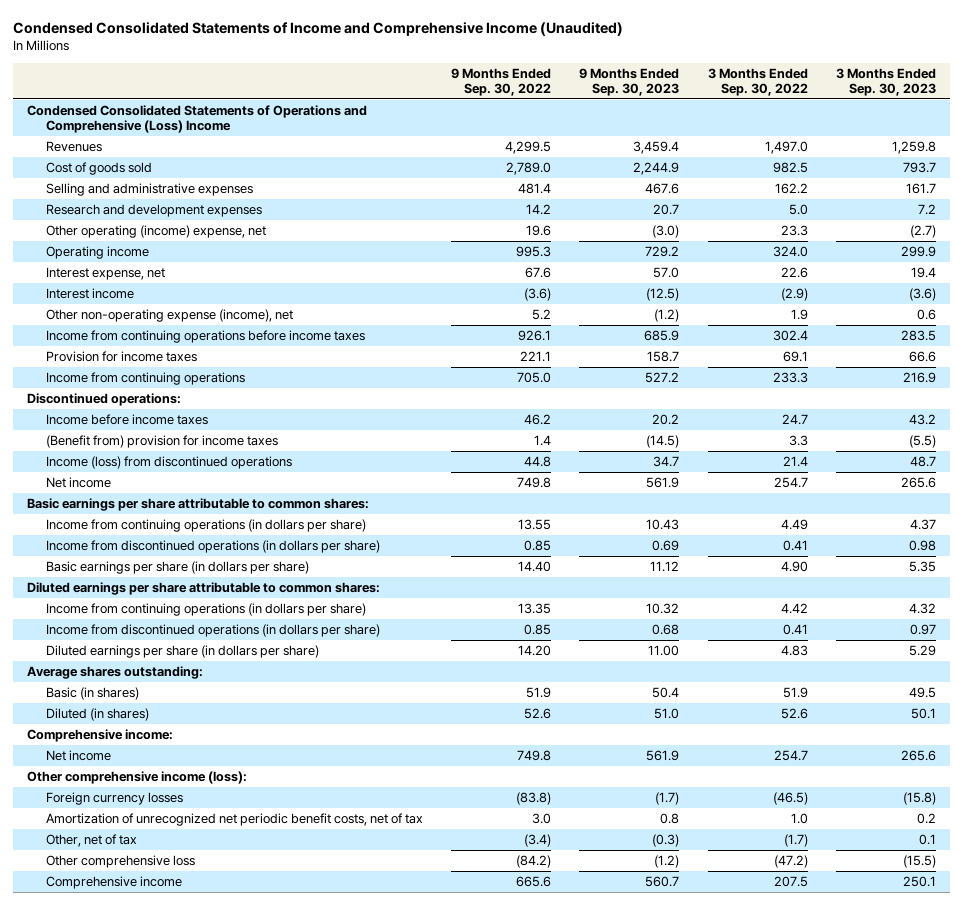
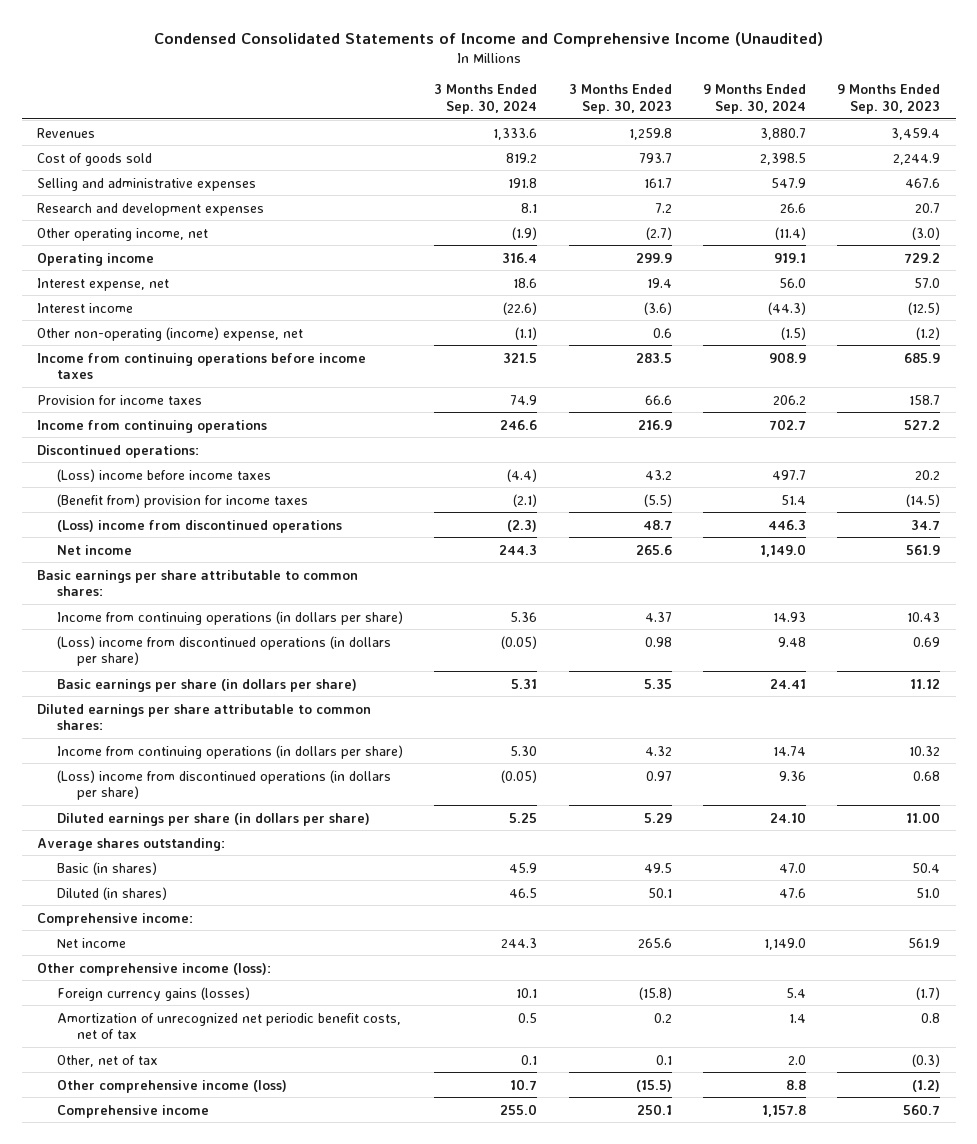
- | 9 Months Ended Sep. 30, 2022 | 9 Months Ended Sep. 30, 2023 | 3 Months Ended Sep. 30, 2022 | 3 Months Ended Sep. 30, 2023
+ | 3 Months Ended Sep. 30, 2024 | 3 Months Ended Sep. 30, 2023 | 9 Months Ended Sep. 30, 2024 | 9 Months Ended Sep. 30, 2023
- Condensed Consolidated Statements of Operations and Comprehensive (Loss) Income
- Other operating (income) expense, net | 19.6 | (3.0) | 23.3 | (2.7)
+ Other operating income, net | (1.9) | (2.7) | (11.4) | (3.0)
- Other non-operating expense (income), net | 5.2 | (1.2) | 1.9 | 0.6
+ Other non-operating (income) expense, net | (1.1) | 0.6 | (1.5) | (1.2)
- Income before income taxes | 46.2 | 20.2 | 24.7 | 43.2
+ (Loss) income before income taxes | (4.4) | 43.2 | 497.7 | 20.2
- Income (loss) from discontinued operations | 44.8 | 34.7 | 21.4 | 48.7
+ (Loss) income from discontinued operations | (2.3) | 48.7 | 446.3 | 34.7
- Income from discontinued operations (in dollars per share) | 0.85 | 0.69 | 0.41 | 0.98
+ (Loss) income from discontinued operations (in dollars per share) | (0.05) | 0.98 | 9.48 | 0.69
- Income from discontinued operations (in dollars per share) | 0.85 | 0.68 | 0.41 | 0.97
+ (Loss) income from discontinued operations (in dollars per share) | (0.05) | 0.97 | 9.36 | 0.68
- Foreign currency losses | (83.8) | (1.7) | (46.5) | (15.8)
+ Foreign currency gains (losses) | 10.1 | (15.8) | 5.4 | (1.7)
- Other comprehensive loss | (84.2) | (1.2) | (47.2) | (15.5)
+ Other comprehensive income (loss) | 10.7 | (15.5) | 8.8 | (1.2)

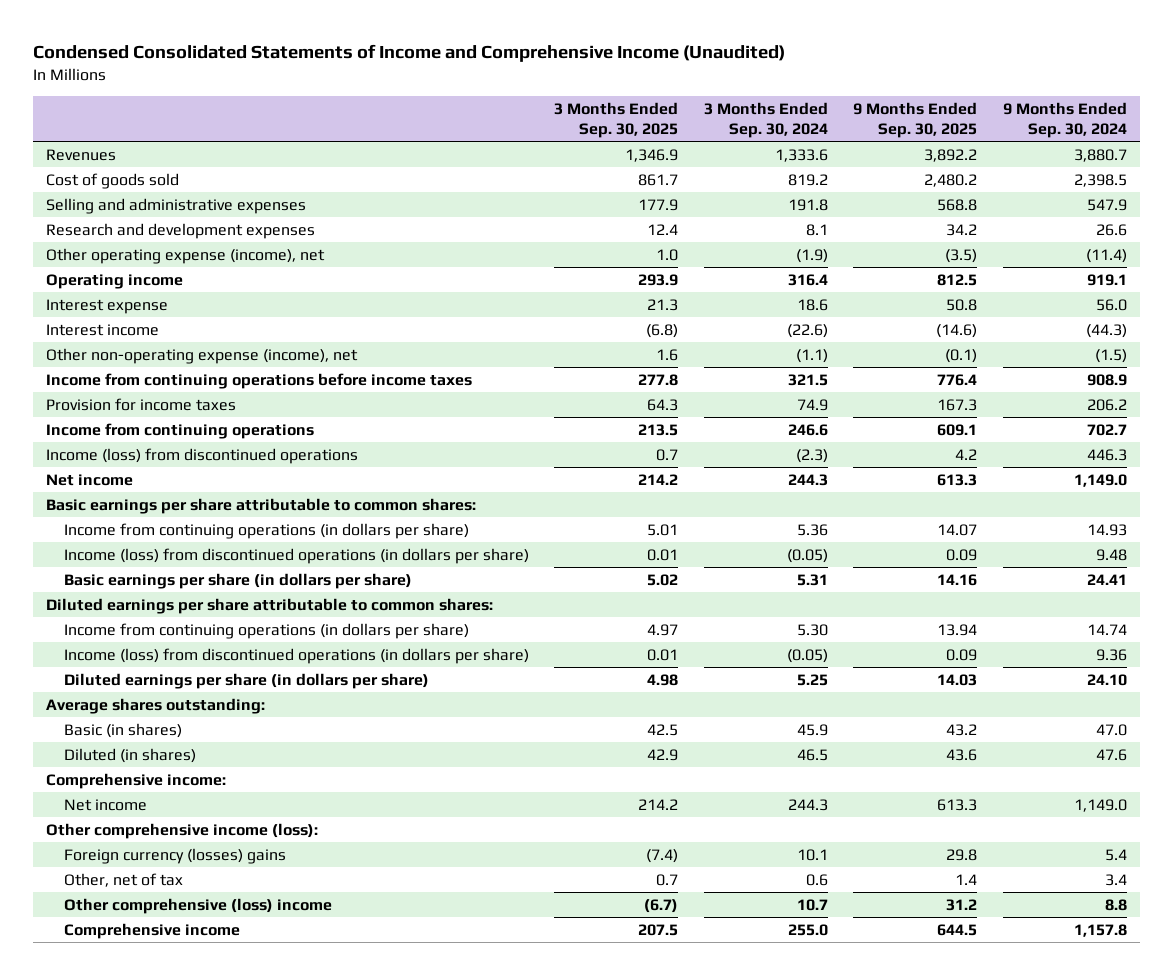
- | 3 Months Ended Sep. 30, 2024 | 3 Months Ended Sep. 30, 2023 | 9 Months Ended Sep. 30, 2024 | 9 Months Ended Sep. 30, 2023
+ | 3 Months Ended Sep. 30, 2025 | 3 Months Ended Sep. 30, 2024 | 9 Months Ended Sep. 30, 2025 | 9 Months Ended Sep. 30, 2024
- Other operating income, net | (1.9) | (2.7) | (11.4) | (3.0)
+ Other operating expense (income), net | 1.0 | (1.9) | (3.5) | (11.4)
- Interest expense, net | 18.6 | 19.4 | 56.0 | 57.0
+ Interest expense | 21.3 | 18.6 | 50.8 | 56.0
- Other non-operating (income) expense, net | (1.1) | 0.6 | (1.5) | (1.2)
+ Other non-operating expense (income), net | 1.6 | (1.1) | (0.1) | (1.5)
- Discontinued operations:
- (Loss) income before income taxes | (4.4) | 43.2 | 497.7 | 20.2
- (Benefit from) provision for income taxes | (2.1) | (5.5) | 51.4 | (14.5)
- (Loss) income from discontinued operations | (2.3) | 48.7 | 446.3 | 34.7
+ Income (loss) from discontinued operations | 0.7 | (2.3) | 4.2 | 446.3
- (Loss) income from discontinued operations (in dollars per share) | (0.05) | 0.98 | 9.48 | 0.69
+ Income (loss) from discontinued operations (in dollars per share) | 0.01 | (0.05) | 0.09 | 9.48
- (Loss) income from discontinued operations (in dollars per share) | (0.05) | 0.97 | 9.36 | 0.68
+ Income (loss) from discontinued operations (in dollars per share) | 0.01 | (0.05) | 0.09 | 9.36
- Foreign currency gains (losses) | 10.1 | (15.8) | 5.4 | (1.7)
- Amortization of unrecognized net periodic benefit costs, net of tax | 0.5 | 0.2 | 1.4 | 0.8
- Other, net of tax | 0.1 | 0.1 | 2.0 | (0.3)
- Other comprehensive income (loss) | 10.7 | (15.5) | 8.8 | (1.2)
+ Foreign currency (losses) gains | (7.4) | 10.1 | 29.8 | 5.4
+ Other, net of tax | 0.7 | 0.6 | 1.4 | 3.4
+ Other comprehensive (loss) income | (6.7) | 10.7 | 31.2 | 8.8

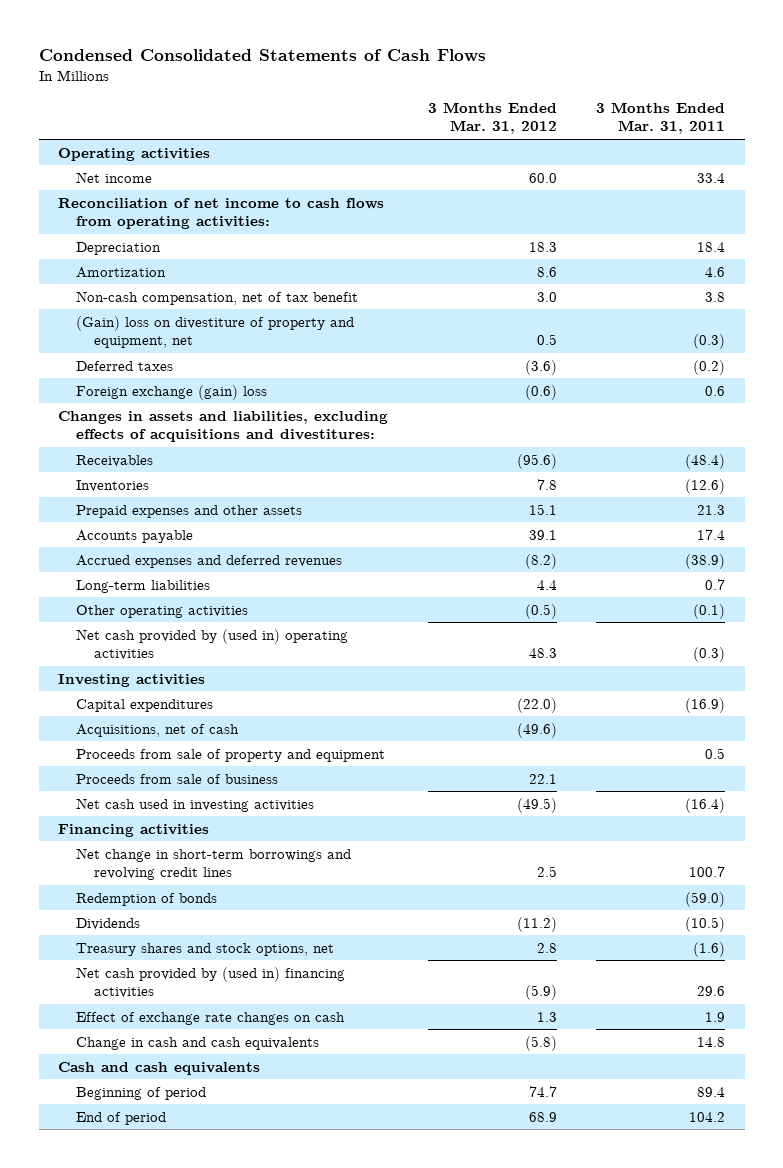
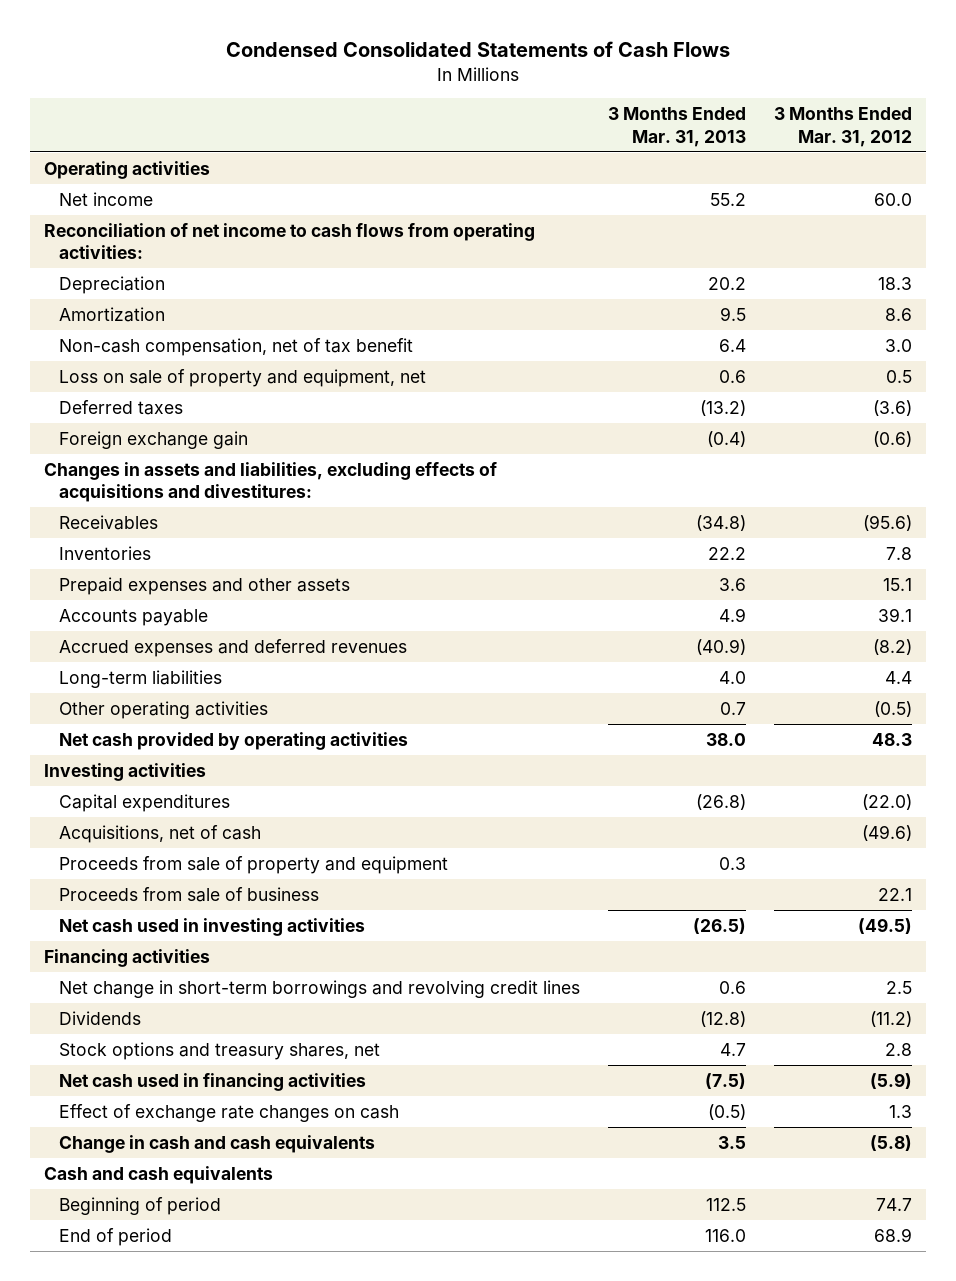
- | 3 Months Ended Mar. 31, 2012 | 3 Months Ended Mar. 31, 2011
+ | 3 Months Ended Mar. 31, 2013 | 3 Months Ended Mar. 31, 2012
- (Gain) loss on divestiture of property and equipment, net | 0.5 | (0.3)
+ Loss on sale of property and equipment, net | 0.6 | 0.5
- Foreign exchange (gain) loss | (0.6) | 0.6
+ Foreign exchange gain | (0.4) | (0.6)
- Net cash provided by (used in) operating activities | 48.3 | (0.3)
+ Net cash provided by operating activities | 38.0 | 48.3
- Redemption of bonds | | (59.0)
- Treasury shares and stock options, net | 2.8 | (1.6)
- Net cash provided by (used in) financing activities | (5.9) | 29.6
+ Stock options and treasury shares, net | 4.7 | 2.8
+ Net cash used in financing activities | (7.5) | (5.9)

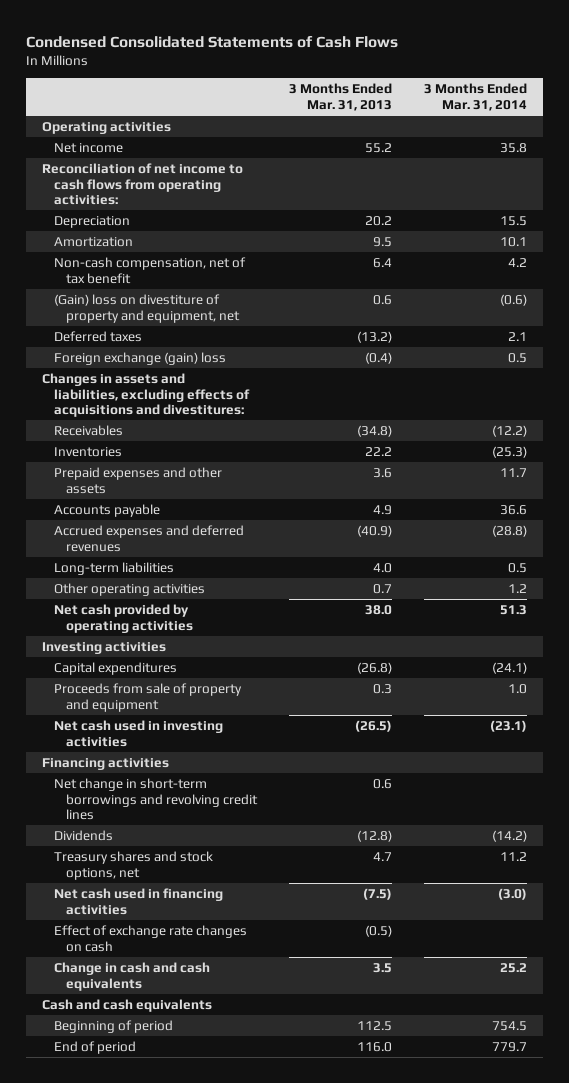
- | 3 Months Ended Mar. 31, 2013 | 3 Months Ended Mar. 31, 2012
+ | 3 Months Ended Mar. 31, 2013 | 3 Months Ended Mar. 31, 2014
- Loss on sale of property and equipment, net | 0.6 | 0.5
+ (Gain) loss on divestiture of property and equipment, net | 0.6 | (0.6)
- Foreign exchange gain | (0.4) | (0.6)
+ Foreign exchange (gain) loss | (0.4) | 0.5
- Acquisitions, net of cash | | (49.6)
- Proceeds from sale of business | | 22.1
- Stock options and treasury shares, net | 4.7 | 2.8
+ Treasury shares and stock options, net | 4.7 | 11.2

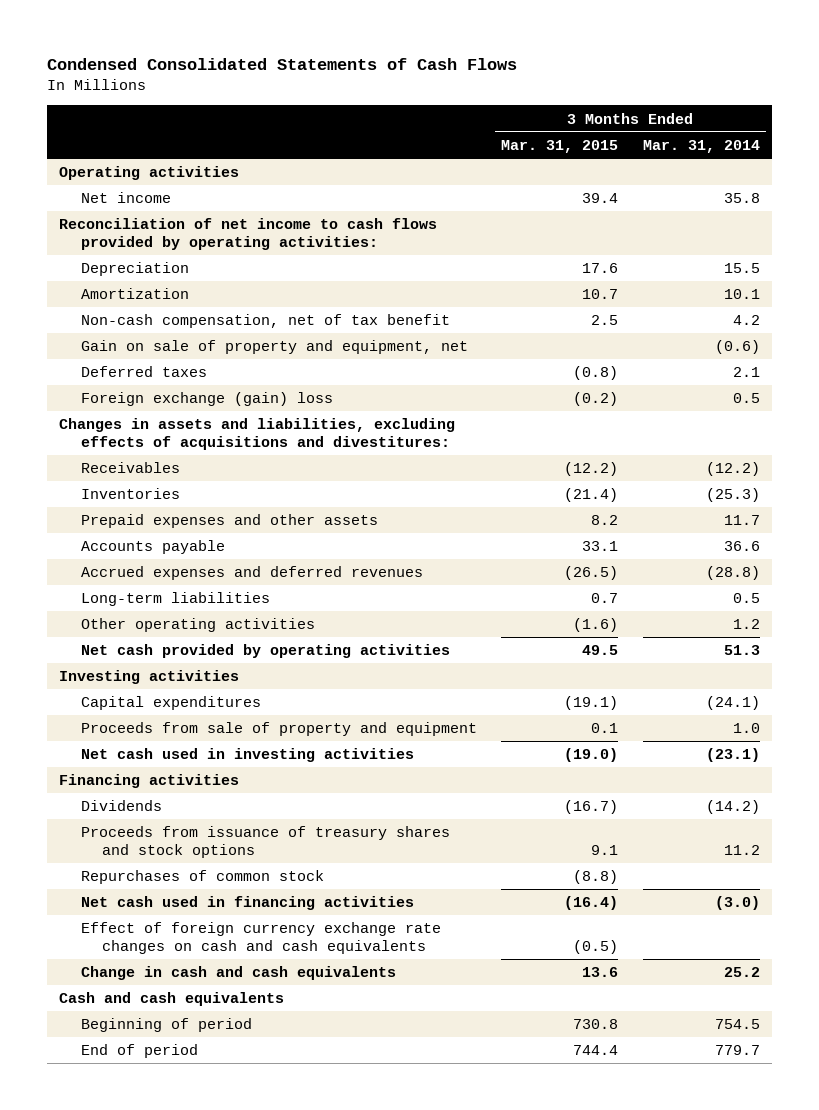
- | 3 Months Ended Mar. 31, 2013 | 3 Months Ended Mar. 31, 2014
+ | 3 Months Ended Mar. 31, 2015 | 3 Months Ended Mar. 31, 2014
- Reconciliation of net income to cash flows from operating activities:
+ Reconciliation of net income to cash flows provided by operating activities:
- (Gain) loss on divestiture of property and equipment, net | 0.6 | (0.6)
+ Gain on sale of property and equipment, net | | (0.6)
- Net change in short-term borrowings and revolving credit lines | 0.6 |
- Treasury shares and stock options, net | 4.7 | 11.2
+ Proceeds from issuance of treasury shares and stock options | 9.1 | 11.2
+ Repurchases of common stock | (8.8) |
- Effect of exchange rate changes on cash | (0.5) |
+ Effect of foreign currency exchange rate changes on cash and cash equivalents | (0.5) |

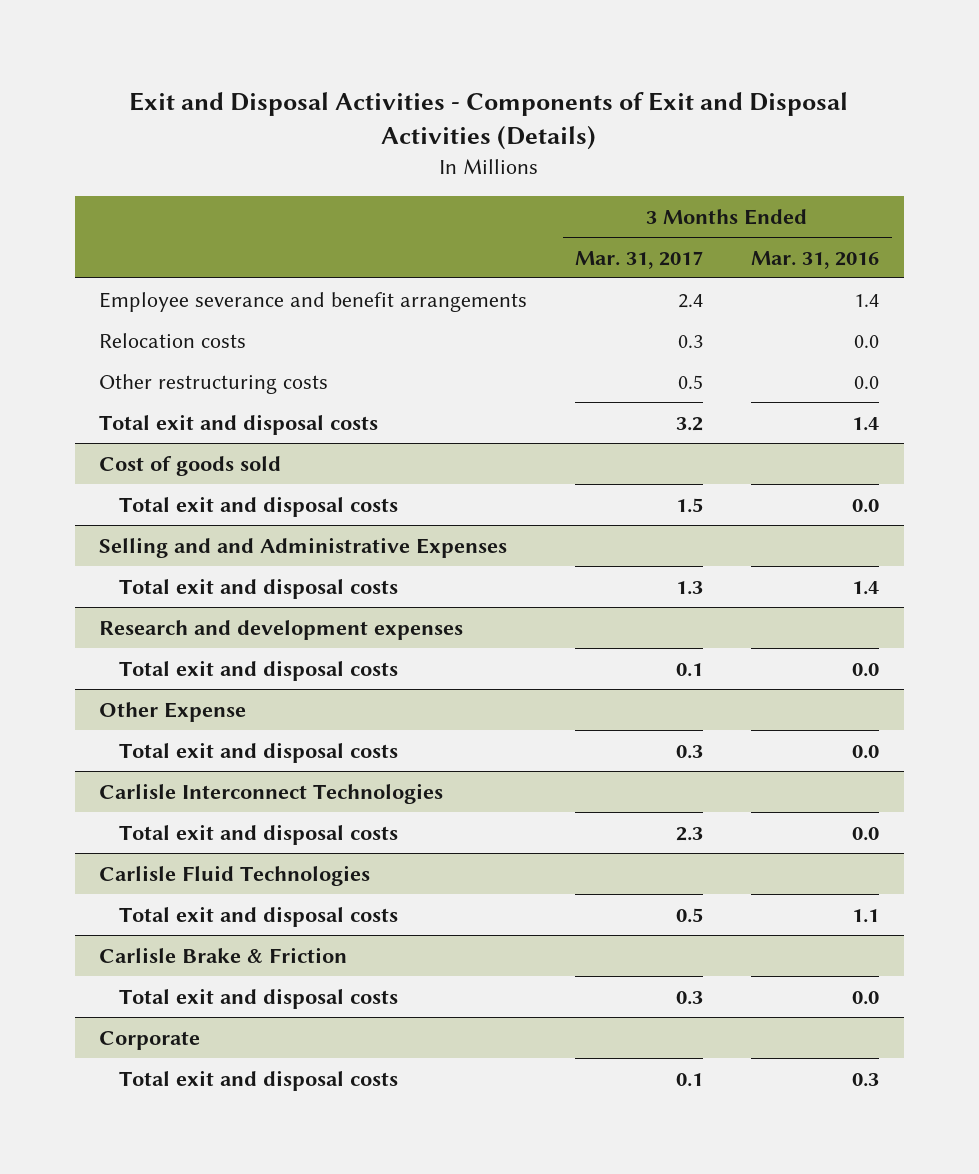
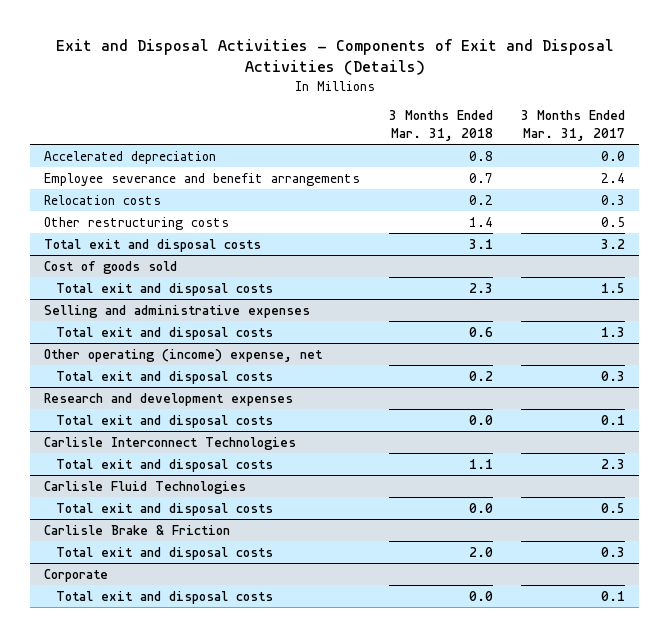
- | 3 Months Ended Mar. 31, 2017 | 3 Months Ended Mar. 31, 2016
+ | 3 Months Ended Mar. 31, 2018 | 3 Months Ended Mar. 31, 2017
+ Accelerated depreciation | 0.8 | 0.0
- Selling and and Administrative Expenses
+ Selling and administrative expenses
+ Other operating (income) expense, net
+ Total exit and disposal costs | 0.2 | 0.3
- Other Expense
- Total exit and disposal costs | 0.3 | 0.0

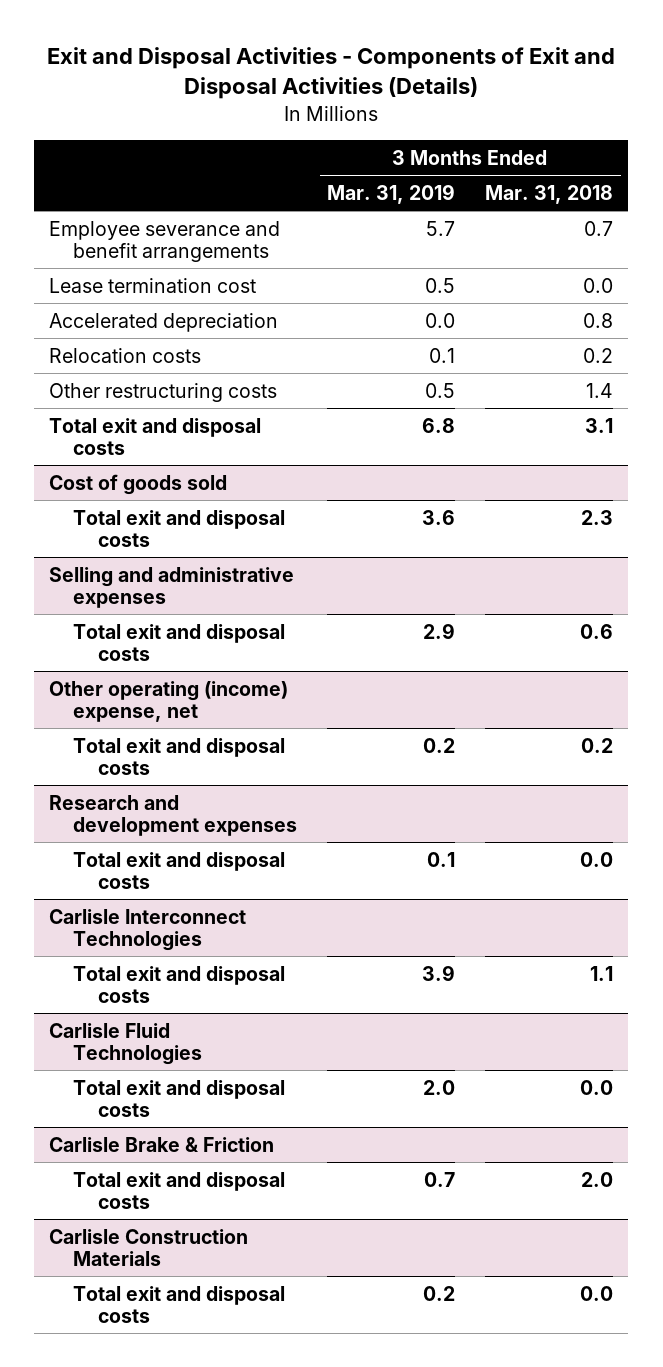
- | 3 Months Ended Mar. 31, 2018 | 3 Months Ended Mar. 31, 2017
+ | 3 Months Ended Mar. 31, 2019 | 3 Months Ended Mar. 31, 2018
+ Lease termination cost | 0.5 | 0.0
moved down: Accelerated depreciation | 0.0 | 0.8
- Corporate
+ Carlisle Construction Materials

